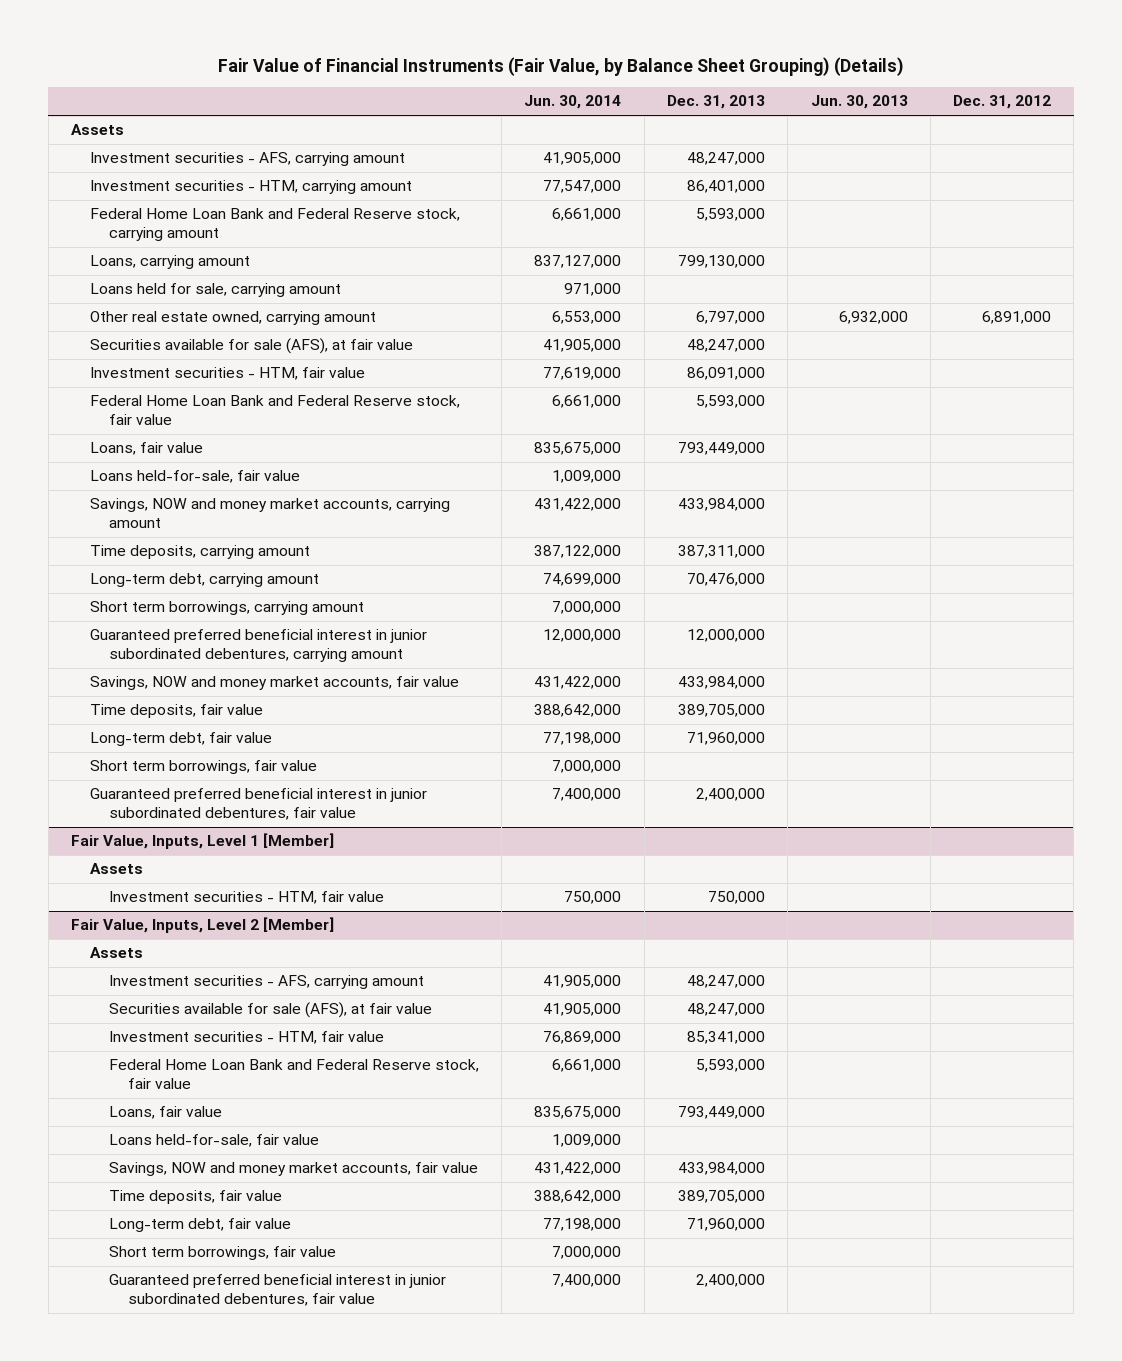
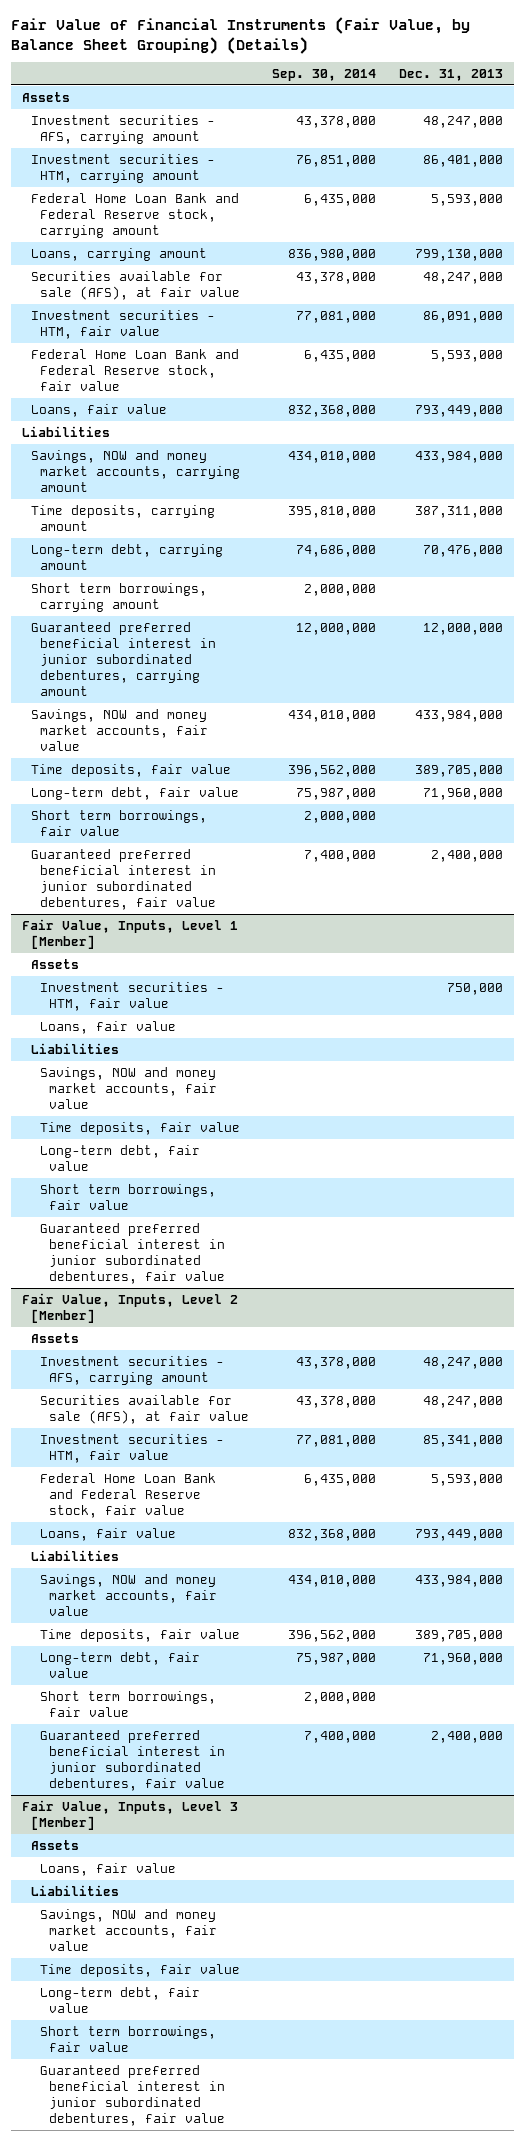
- | Jun. 30, 2014 | Dec. 31, 2013 | Jun. 30, 2013 | Dec. 31, 2012
+ | Sep. 30, 2014 | Dec. 31, 2013
- Loans held for sale, carrying amount | 971,000 | | |
- Other real estate owned, carrying amount | 6,553,000 | 6,797,000 | 6,932,000 | 6,891,000
- Loans held-for-sale, fair value | 1,009,000 | | |
+ Liabilities
@ Fair Value, Inputs, Level 1 [Member]
+ Loans, fair value
+ Liabilities
+ Savings, NOW and money market accounts, fair value
+ Time deposits, fair value
+ Long-term debt, fair value
+ Short term borrowings, fair value
+ Guaranteed preferred beneficial interest in junior subordinated debentures, fair value
@ Fair Value, Inputs, Level 2 [Member]
- Loans held-for-sale, fair value | 1,009,000 | | |
+ Liabilities
+ Fair Value, Inputs, Level 3 [Member]
+ Assets
+ Loans, fair value
+ Liabilities
+ Savings, NOW and money market accounts, fair value
+ Time deposits, fair value
+ Long-term debt, fair value
+ Short term borrowings, fair value
+ Guaranteed preferred beneficial interest in junior subordinated debentures, fair value

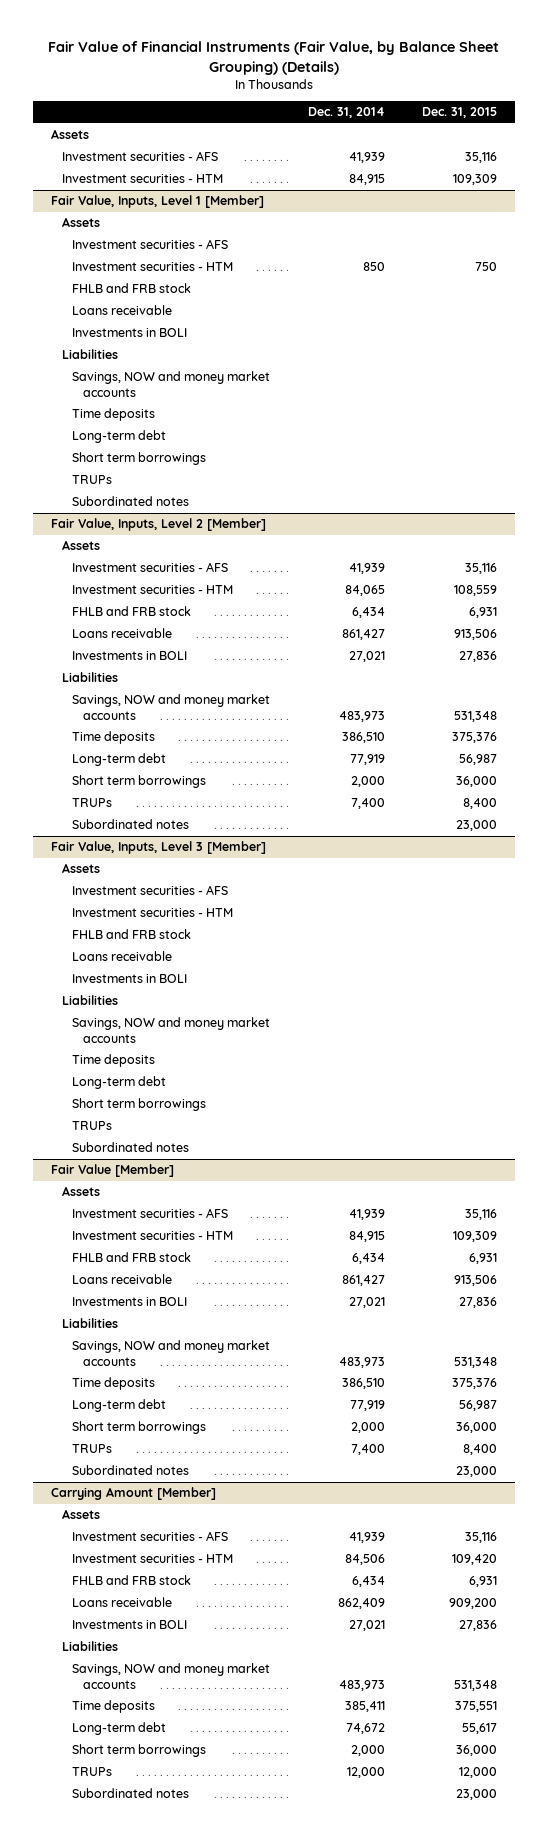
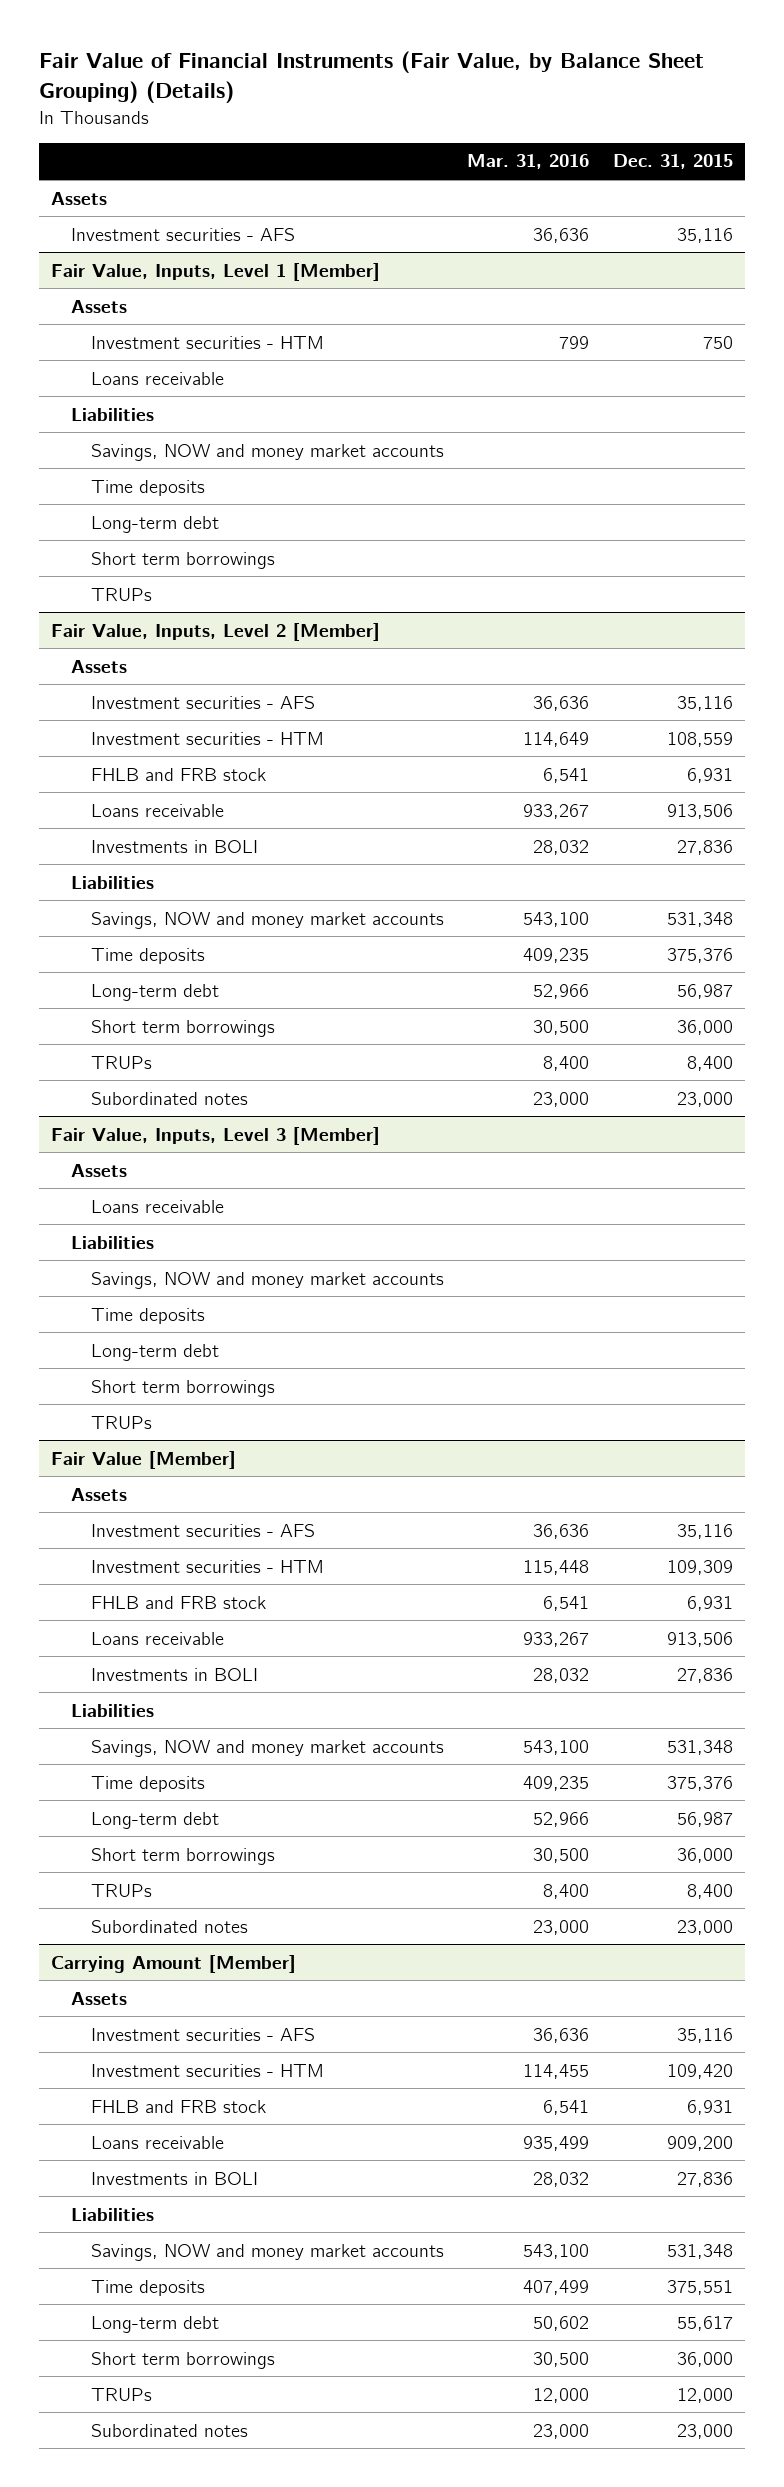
- | Dec. 31, 2014 | Dec. 31, 2015
+ | Mar. 31, 2016 | Dec. 31, 2015
- Investment securities - HTM | 84,915 | 109,309
@ Fair Value, Inputs, Level 1 [Member]
- Investment securities - AFS
- FHLB and FRB stock
- Investments in BOLI
- Subordinated notes
@ Fair Value, Inputs, Level 3 [Member]
- Investment securities - AFS
- Investment securities - HTM
- FHLB and FRB stock
- Investments in BOLI
- Subordinated notes

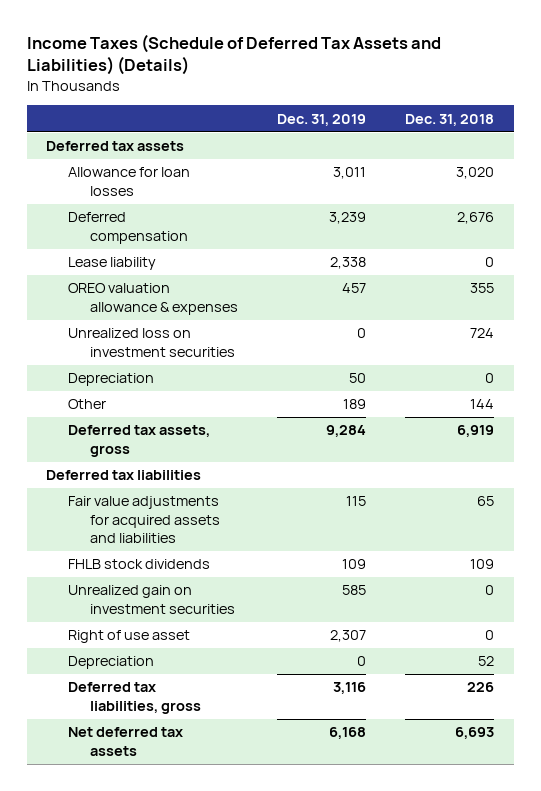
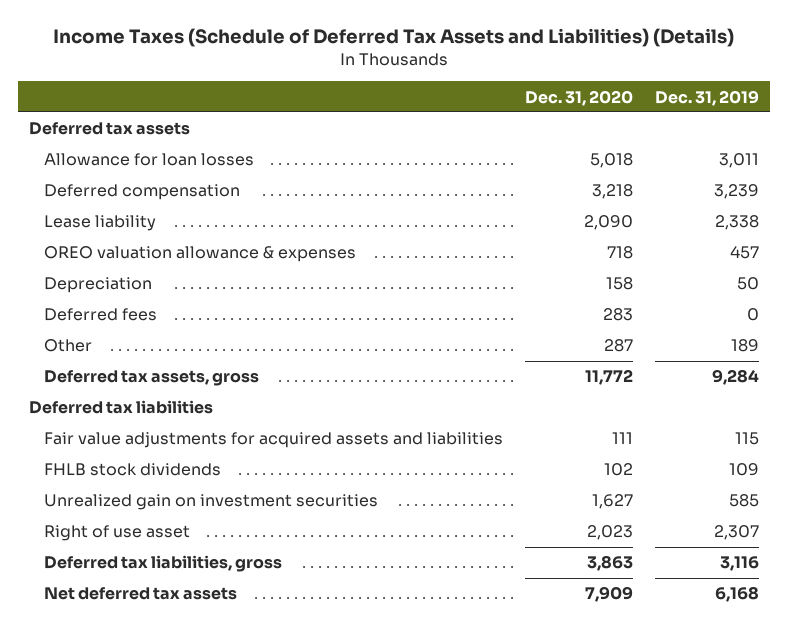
- | Dec. 31, 2019 | Dec. 31, 2018
+ | Dec. 31, 2020 | Dec. 31, 2019
- Unrealized loss on investment securities | 0 | 724
+ Deferred fees | 283 | 0
- Depreciation | 0 | 52

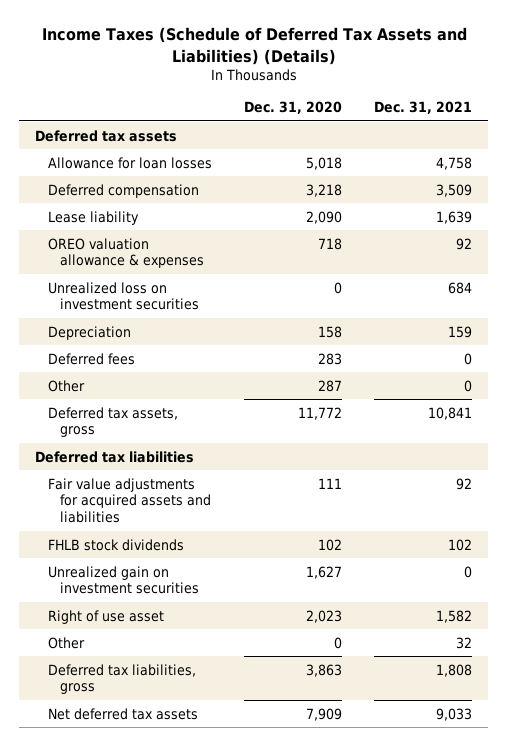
- | Dec. 31, 2020 | Dec. 31, 2019
+ | Dec. 31, 2020 | Dec. 31, 2021
+ Unrealized loss on investment securities | 0 | 684
+ Other | 0 | 32

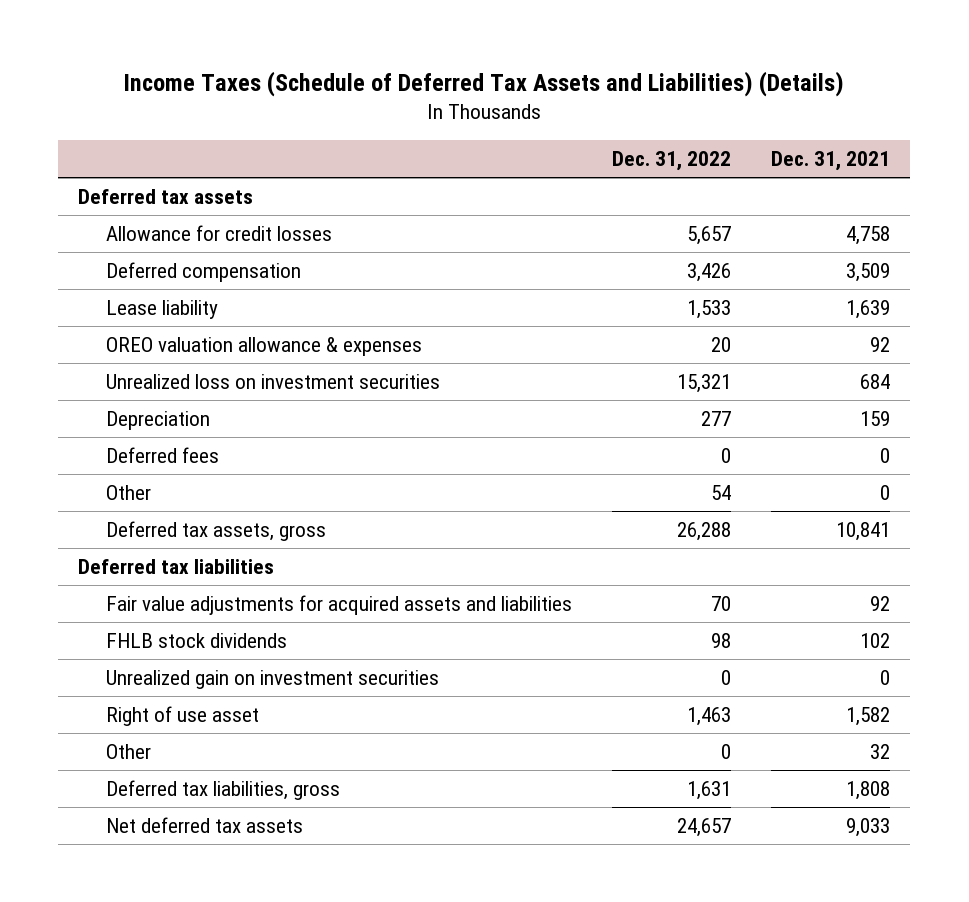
- | Dec. 31, 2020 | Dec. 31, 2021
+ | Dec. 31, 2022 | Dec. 31, 2021
- Allowance for loan losses | 5,018 | 4,758
+ Allowance for credit losses | 5,657 | 4,758

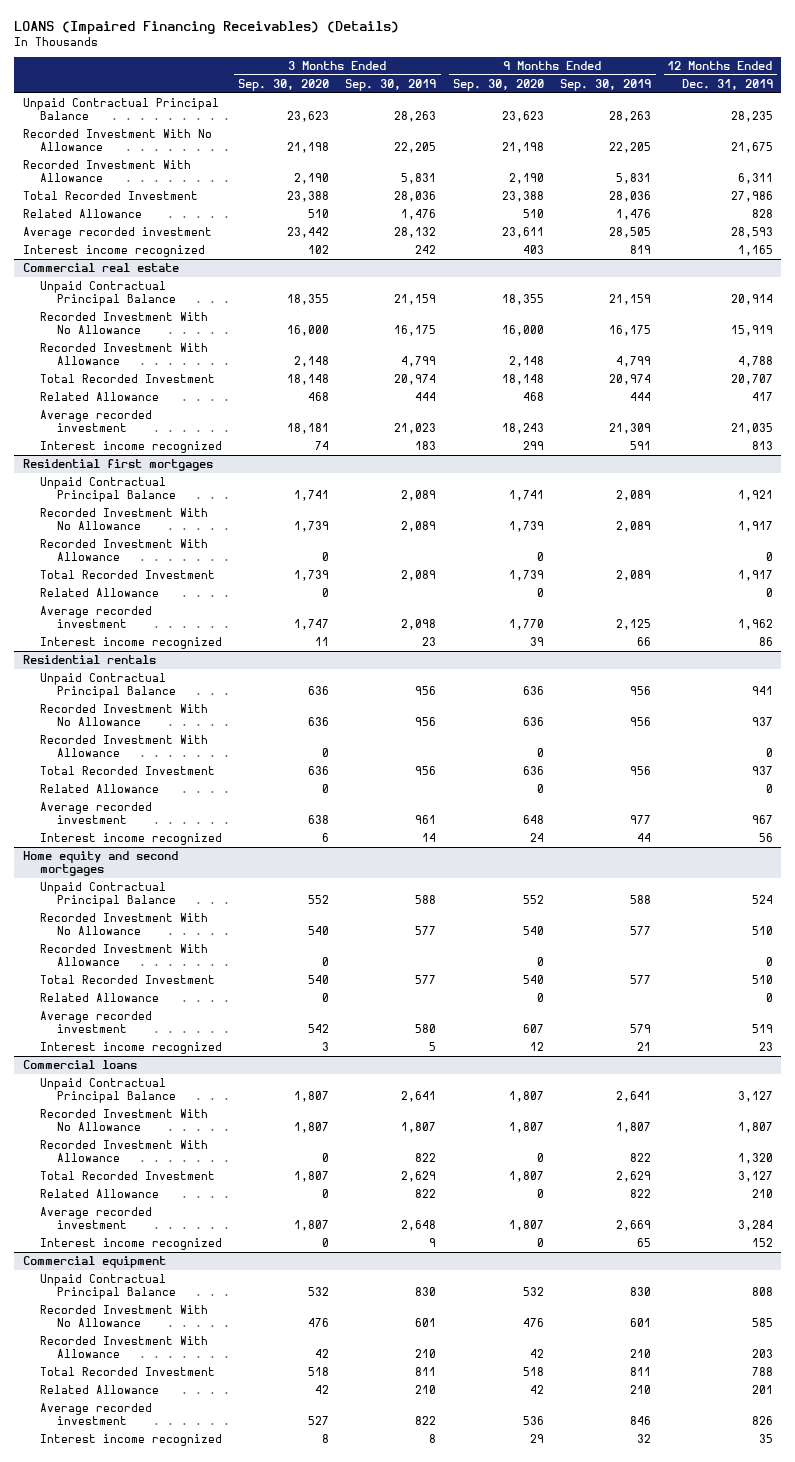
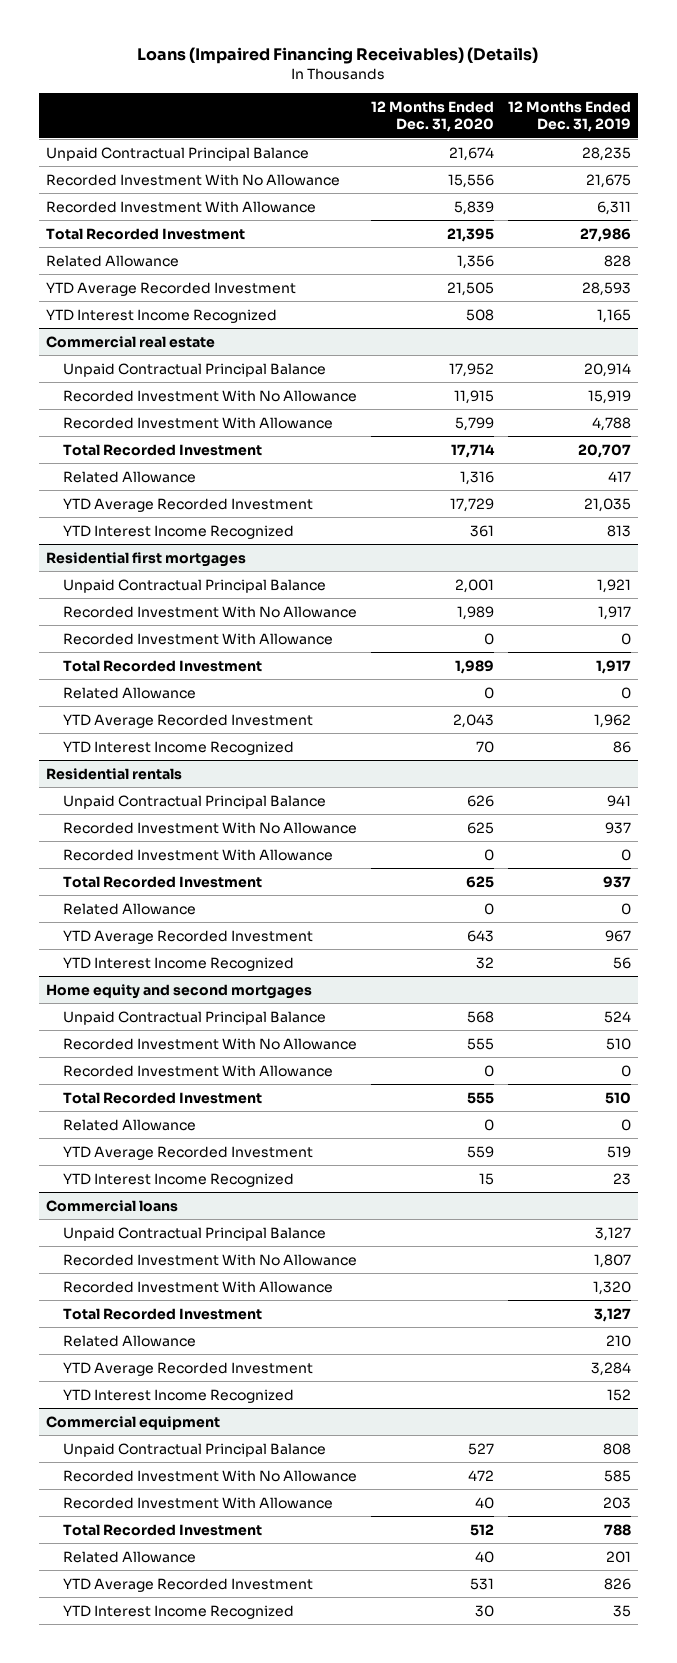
- LOANS (Impaired Financing Receivables) (Details)
+ Loans (Impaired Financing Receivables) (Details)
- | 3 Months Ended Sep. 30, 2020 | 3 Months Ended Sep. 30, 2019 | 9 Months Ended Sep. 30, 2020 | 9 Months Ended Sep. 30, 2019 | 12 Months Ended Dec. 31, 2019
+ | 12 Months Ended Dec. 31, 2020 | 12 Months Ended Dec. 31, 2019
- Average recorded investment | 23,442 | 28,132 | 23,611 | 28,505 | 28,593
- Interest income recognized | 102 | 242 | 403 | 819 | 1,165
+ YTD Average Recorded Investment | 21,505 | 28,593
+ YTD Interest Income Recognized | 508 | 1,165
@ Commercial real estate
- Average recorded investment | 18,181 | 21,023 | 18,243 | 21,309 | 21,035
- Interest income recognized | 74 | 183 | 299 | 591 | 813
+ YTD Average Recorded Investment | 17,729 | 21,035
+ YTD Interest Income Recognized | 361 | 813
@ Residential first mortgages
- Average recorded investment | 1,747 | 2,098 | 1,770 | 2,125 | 1,962
- Interest income recognized | 11 | 23 | 39 | 66 | 86
+ YTD Average Recorded Investment | 2,043 | 1,962
+ YTD Interest Income Recognized | 70 | 86
@ Residential rentals
- Average recorded investment | 638 | 961 | 648 | 977 | 967
- Interest income recognized | 6 | 14 | 24 | 44 | 56
+ YTD Average Recorded Investment | 643 | 967
+ YTD Interest Income Recognized | 32 | 56
@ Home equity and second mortgages
- Average recorded investment | 542 | 580 | 607 | 579 | 519
- Interest income recognized | 3 | 5 | 12 | 21 | 23
+ YTD Average Recorded Investment | 559 | 519
+ YTD Interest Income Recognized | 15 | 23
@ Commercial loans
- Average recorded investment | 1,807 | 2,648 | 1,807 | 2,669 | 3,284
- Interest income recognized | 0 | 9 | 0 | 65 | 152
+ YTD Average Recorded Investment | | 3,284
+ YTD Interest Income Recognized | | 152
@ Commercial equipment
- Average recorded investment | 527 | 822 | 536 | 846 | 826
- Interest income recognized | 8 | 8 | 29 | 32 | 35
+ YTD Average Recorded Investment | 531 | 826
+ YTD Interest Income Recognized | 30 | 35

